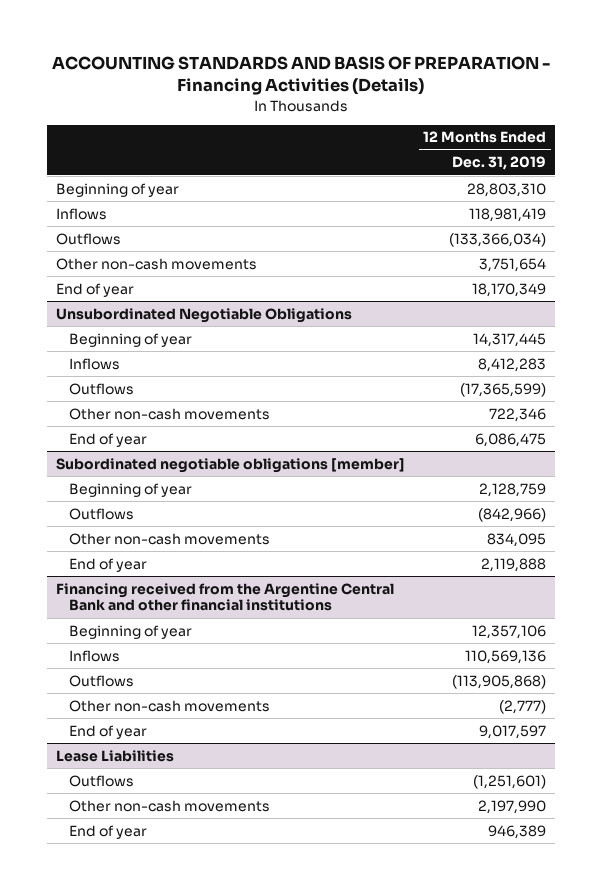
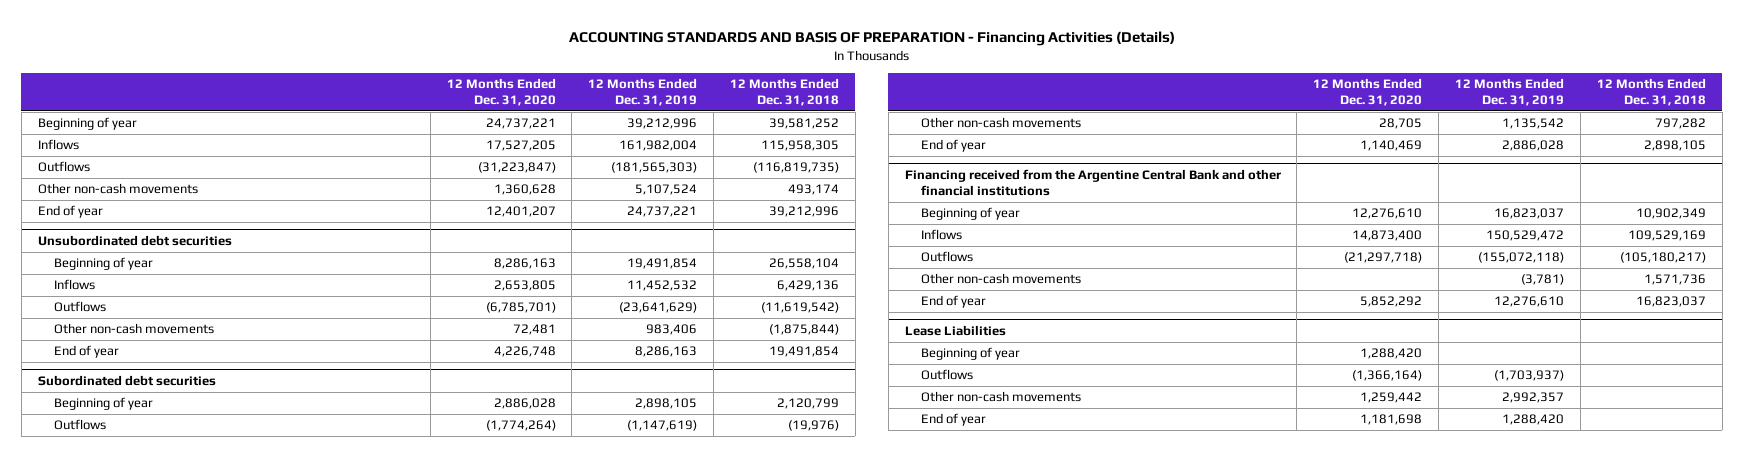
- | 12 Months Ended Dec. 31, 2019
+ | 12 Months Ended Dec. 31, 2020 | 12 Months Ended Dec. 31, 2019 | 12 Months Ended Dec. 31, 2018
- Beginning of year | 28,803,310
- Inflows | 118,981,419
- Outflows | (133,366,034)
- Other non-cash movements | 3,751,654
- End of year | 18,170,349
- Unsubordinated Negotiable Obligations
- Beginning of year | 14,317,445
- Inflows | 8,412,283
- Outflows | (17,365,599)
- Other non-cash movements | 722,346
- End of year | 6,086,475
- Subordinated negotiable obligations [member]
- Beginning of year | 2,128,759
- Outflows | (842,966)
- Other non-cash movements | 834,095
- End of year | 2,119,888
+ Beginning of year | 24,737,221 | 39,212,996 | 39,581,252
+ Inflows | 17,527,205 | 161,982,004 | 115,958,305
+ Outflows | (31,223,847) | (181,565,303) | (116,819,735)
+ Other non-cash movements | 1,360,628 | 5,107,524 | 493,174
+ End of year | 12,401,207 | 24,737,221 | 39,212,996
+ Unsubordinated debt securities
+ Beginning of year | 8,286,163 | 19,491,854 | 26,558,104
+ Inflows | 2,653,805 | 11,452,532 | 6,429,136
+ Outflows | (6,785,701) | (23,641,629) | (11,619,542)
+ Other non-cash movements | 72,481 | 983,406 | (1,875,844)
+ End of year | 4,226,748 | 8,286,163 | 19,491,854
+ Subordinated debt securities
+ Beginning of year | 2,886,028 | 2,898,105 | 2,120,799
+ Outflows | (1,774,264) | (1,147,619) | (19,976)
+ Other non-cash movements | 28,705 | 1,135,542 | 797,282
+ End of year | 1,140,469 | 2,886,028 | 2,898,105
@ Financing received from the Argentine Central Bank and other financial institutions
- Beginning of year | 12,357,106
- Inflows | 110,569,136
- Outflows | (113,905,868)
- Other non-cash movements | (2,777)
- End of year | 9,017,597
+ Beginning of year | 12,276,610 | 16,823,037 | 10,902,349
+ Inflows | 14,873,400 | 150,529,472 | 109,529,169
+ Outflows | (21,297,718) | (155,072,118) | (105,180,217)
+ Other non-cash movements | | (3,781) | 1,571,736
+ End of year | 5,852,292 | 12,276,610 | 16,823,037
@ Lease Liabilities
- Outflows | (1,251,601)
- Other non-cash movements | 2,197,990
- End of year | 946,389
+ Beginning of year | 1,288,420 | |
+ Outflows | (1,366,164) | (1,703,937) |
+ Other non-cash movements | 1,259,442 | 2,992,357 |
+ End of year | 1,181,698 | 1,288,420 |

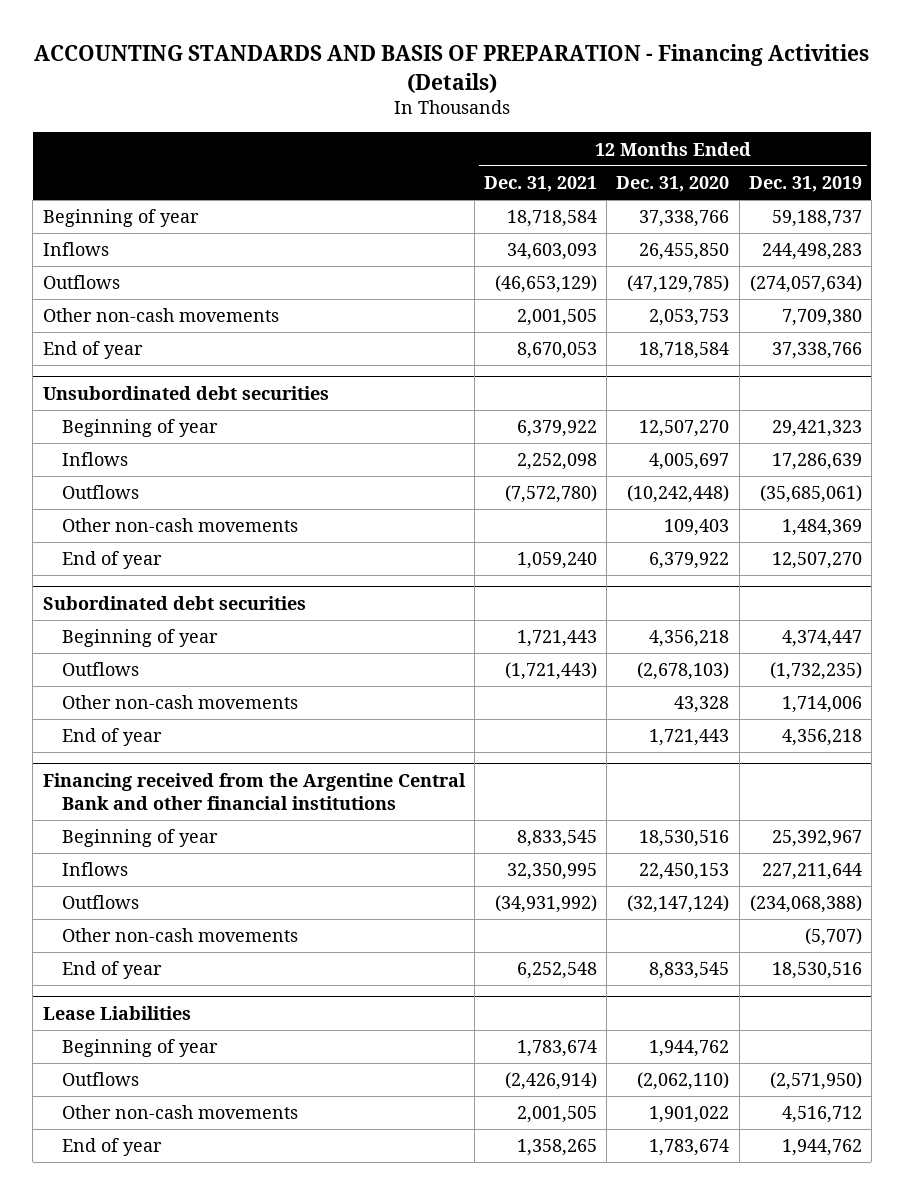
- | 12 Months Ended Dec. 31, 2020 | 12 Months Ended Dec. 31, 2019 | 12 Months Ended Dec. 31, 2018
+ | 12 Months Ended Dec. 31, 2021 | 12 Months Ended Dec. 31, 2020 | 12 Months Ended Dec. 31, 2019
- Beginning of year | 24,737,221 | 39,212,996 | 39,581,252
- Inflows | 17,527,205 | 161,982,004 | 115,958,305
- Outflows | (31,223,847) | (181,565,303) | (116,819,735)
- Other non-cash movements | 1,360,628 | 5,107,524 | 493,174
- End of year | 12,401,207 | 24,737,221 | 39,212,996
+ Beginning of year | 18,718,584 | 37,338,766 | 59,188,737
+ Inflows | 34,603,093 | 26,455,850 | 244,498,283
+ Outflows | (46,653,129) | (47,129,785) | (274,057,634)
+ Other non-cash movements | 2,001,505 | 2,053,753 | 7,709,380
+ End of year | 8,670,053 | 18,718,584 | 37,338,766
@ Unsubordinated debt securities
- Beginning of year | 8,286,163 | 19,491,854 | 26,558,104
- Inflows | 2,653,805 | 11,452,532 | 6,429,136
- Outflows | (6,785,701) | (23,641,629) | (11,619,542)
- Other non-cash movements | 72,481 | 983,406 | (1,875,844)
- End of year | 4,226,748 | 8,286,163 | 19,491,854
+ Beginning of year | 6,379,922 | 12,507,270 | 29,421,323
+ Inflows | 2,252,098 | 4,005,697 | 17,286,639
+ Outflows | (7,572,780) | (10,242,448) | (35,685,061)
+ Other non-cash movements | | 109,403 | 1,484,369
+ End of year | 1,059,240 | 6,379,922 | 12,507,270
@ Subordinated debt securities
- Beginning of year | 2,886,028 | 2,898,105 | 2,120,799
- Outflows | (1,774,264) | (1,147,619) | (19,976)
- Other non-cash movements | 28,705 | 1,135,542 | 797,282
- End of year | 1,140,469 | 2,886,028 | 2,898,105
+ Beginning of year | 1,721,443 | 4,356,218 | 4,374,447
+ Outflows | (1,721,443) | (2,678,103) | (1,732,235)
+ Other non-cash movements | | 43,328 | 1,714,006
+ End of year | | 1,721,443 | 4,356,218
@ Financing received from the Argentine Central Bank and other financial institutions
- Beginning of year | 12,276,610 | 16,823,037 | 10,902,349
- Inflows | 14,873,400 | 150,529,472 | 109,529,169
- Outflows | (21,297,718) | (155,072,118) | (105,180,217)
- Other non-cash movements | | (3,781) | 1,571,736
- End of year | 5,852,292 | 12,276,610 | 16,823,037
+ Beginning of year | 8,833,545 | 18,530,516 | 25,392,967
+ Inflows | 32,350,995 | 22,450,153 | 227,211,644
+ Outflows | (34,931,992) | (32,147,124) | (234,068,388)
+ Other non-cash movements | | | (5,707)
+ End of year | 6,252,548 | 8,833,545 | 18,530,516
@ Lease Liabilities
- Beginning of year | 1,288,420 | |
- Outflows | (1,366,164) | (1,703,937) |
- Other non-cash movements | 1,259,442 | 2,992,357 |
- End of year | 1,181,698 | 1,288,420 |
+ Beginning of year | 1,783,674 | 1,944,762 |
+ Outflows | (2,426,914) | (2,062,110) | (2,571,950)
+ Other non-cash movements | 2,001,505 | 1,901,022 | 4,516,712
+ End of year | 1,358,265 | 1,783,674 | 1,944,762

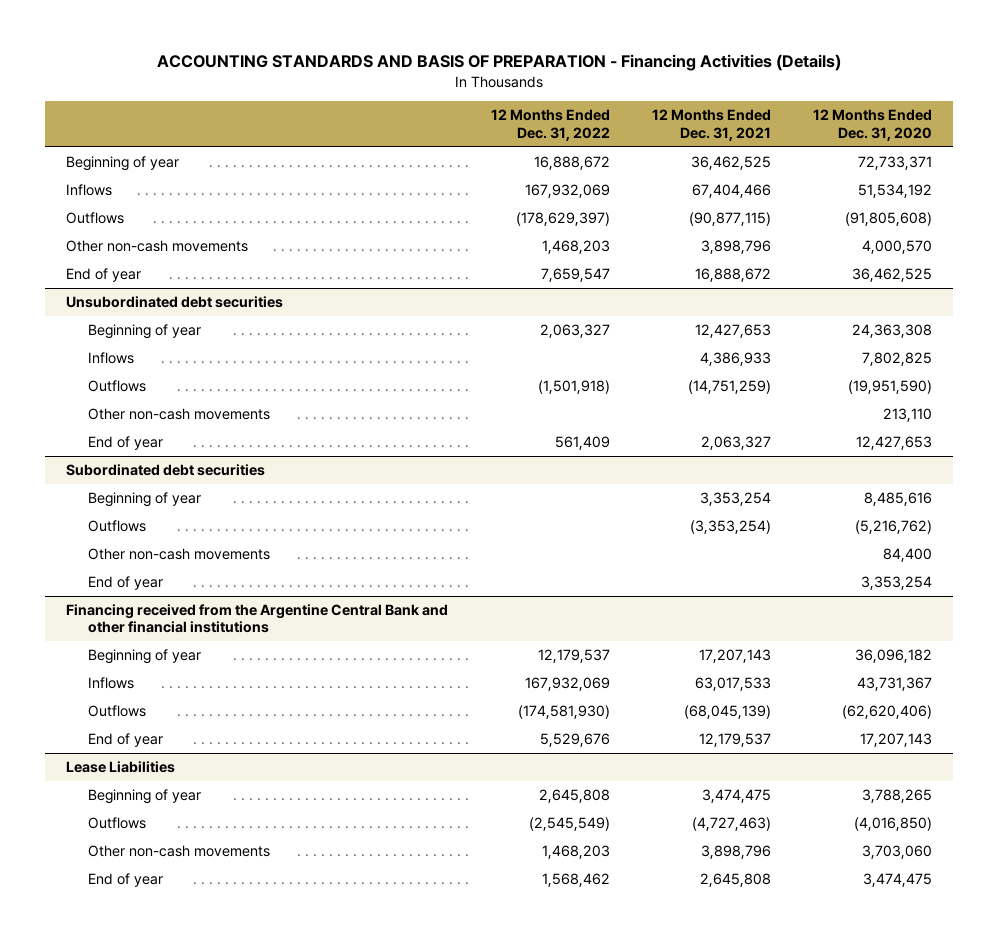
- | 12 Months Ended Dec. 31, 2021 | 12 Months Ended Dec. 31, 2020 | 12 Months Ended Dec. 31, 2019
+ | 12 Months Ended Dec. 31, 2022 | 12 Months Ended Dec. 31, 2021 | 12 Months Ended Dec. 31, 2020
- Beginning of year | 18,718,584 | 37,338,766 | 59,188,737
- Inflows | 34,603,093 | 26,455,850 | 244,498,283
- Outflows | (46,653,129) | (47,129,785) | (274,057,634)
- Other non-cash movements | 2,001,505 | 2,053,753 | 7,709,380
- End of year | 8,670,053 | 18,718,584 | 37,338,766
+ Beginning of year | 16,888,672 | 36,462,525 | 72,733,371
+ Inflows | 167,932,069 | 67,404,466 | 51,534,192
+ Outflows | (178,629,397) | (90,877,115) | (91,805,608)
+ Other non-cash movements | 1,468,203 | 3,898,796 | 4,000,570
+ End of year | 7,659,547 | 16,888,672 | 36,462,525
@ Unsubordinated debt securities
- Beginning of year | 6,379,922 | 12,507,270 | 29,421,323
- Inflows | 2,252,098 | 4,005,697 | 17,286,639
- Outflows | (7,572,780) | (10,242,448) | (35,685,061)
- Other non-cash movements | | 109,403 | 1,484,369
- End of year | 1,059,240 | 6,379,922 | 12,507,270
+ Beginning of year | 2,063,327 | 12,427,653 | 24,363,308
+ Inflows | | 4,386,933 | 7,802,825
+ Outflows | (1,501,918) | (14,751,259) | (19,951,590)
+ Other non-cash movements | | | 213,110
+ End of year | 561,409 | 2,063,327 | 12,427,653
@ Subordinated debt securities
- Beginning of year | 1,721,443 | 4,356,218 | 4,374,447
- Outflows | (1,721,443) | (2,678,103) | (1,732,235)
- Other non-cash movements | | 43,328 | 1,714,006
- End of year | | 1,721,443 | 4,356,218
+ Beginning of year | | 3,353,254 | 8,485,616
+ Outflows | | (3,353,254) | (5,216,762)
+ Other non-cash movements | | | 84,400
+ End of year | | | 3,353,254
@ Financing received from the Argentine Central Bank and other financial institutions
- Beginning of year | 8,833,545 | 18,530,516 | 25,392,967
- Inflows | 32,350,995 | 22,450,153 | 227,211,644
- Outflows | (34,931,992) | (32,147,124) | (234,068,388)
- Other non-cash movements | | | (5,707)
- End of year | 6,252,548 | 8,833,545 | 18,530,516
+ Beginning of year | 12,179,537 | 17,207,143 | 36,096,182
+ Inflows | 167,932,069 | 63,017,533 | 43,731,367
+ Outflows | (174,581,930) | (68,045,139) | (62,620,406)
+ End of year | 5,529,676 | 12,179,537 | 17,207,143
@ Lease Liabilities
- Beginning of year | 1,783,674 | 1,944,762 |
- Outflows | (2,426,914) | (2,062,110) | (2,571,950)
- Other non-cash movements | 2,001,505 | 1,901,022 | 4,516,712
- End of year | 1,358,265 | 1,783,674 | 1,944,762
+ Beginning of year | 2,645,808 | 3,474,475 | 3,788,265
+ Outflows | (2,545,549) | (4,727,463) | (4,016,850)
+ Other non-cash movements | 1,468,203 | 3,898,796 | 3,703,060
+ End of year | 1,568,462 | 2,645,808 | 3,474,475

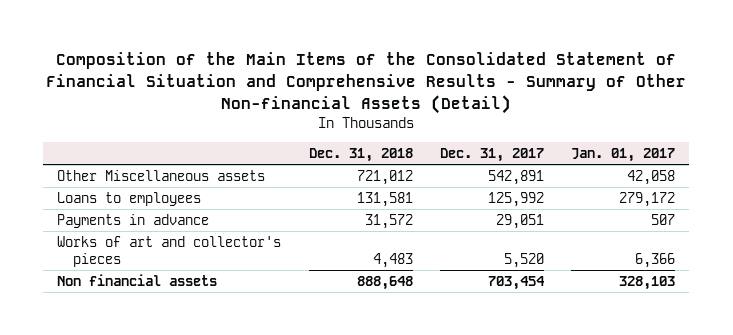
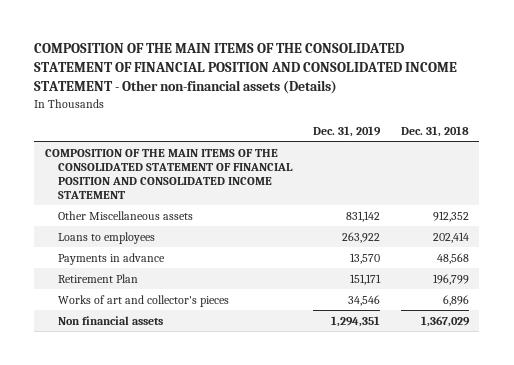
- Composition of the Main Items of the Consolidated Statement of Financial Situation and Comprehensive Results - Summary of Other Non-financial Assets (Detail)
+ COMPOSITION OF THE MAIN ITEMS OF THE CONSOLIDATED STATEMENT OF FINANCIAL POSITION AND CONSOLIDATED INCOME STATEMENT - Other non-financial assets (Details)
- | Dec. 31, 2018 | Dec. 31, 2017 | Jan. 01, 2017
+ | Dec. 31, 2019 | Dec. 31, 2018
- Other Miscellaneous assets | 721,012 | 542,891 | 42,058
- Loans to employees | 131,581 | 125,992 | 279,172
- Payments in advance | 31,572 | 29,051 | 507
- Works of art and collector's pieces | 4,483 | 5,520 | 6,366
- Non financial assets | 888,648 | 703,454 | 328,103
+ COMPOSITION OF THE MAIN ITEMS OF THE CONSOLIDATED STATEMENT OF FINANCIAL POSITION AND CONSOLIDATED INCOME STATEMENT
+ Other Miscellaneous assets | 831,142 | 912,352
+ Loans to employees | 263,922 | 202,414
+ Payments in advance | 13,570 | 48,568
+ Retirement Plan | 151,171 | 196,799
+ Works of art and collector's pieces | 34,546 | 6,896
+ Non financial assets | 1,294,351 | 1,367,029

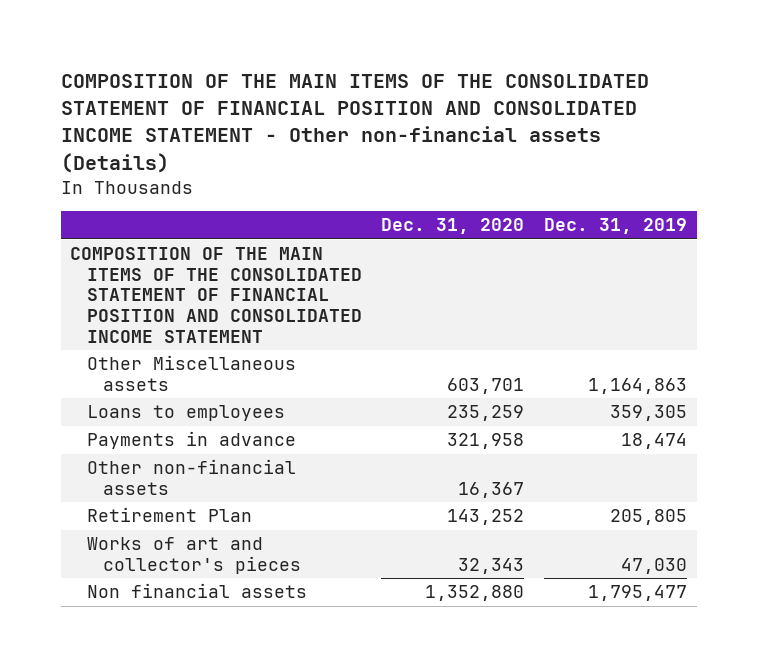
- | Dec. 31, 2019 | Dec. 31, 2018
+ | Dec. 31, 2020 | Dec. 31, 2019
- Other Miscellaneous assets | 831,142 | 912,352
- Loans to employees | 263,922 | 202,414
- Payments in advance | 13,570 | 48,568
- Retirement Plan | 151,171 | 196,799
- Works of art and collector's pieces | 34,546 | 6,896
- Non financial assets | 1,294,351 | 1,367,029
+ Other Miscellaneous assets | 603,701 | 1,164,863
+ Loans to employees | 235,259 | 359,305
+ Payments in advance | 321,958 | 18,474
+ Other non-financial assets | 16,367 |
+ Retirement Plan | 143,252 | 205,805
+ Works of art and collector's pieces | 32,343 | 47,030
+ Non financial assets | 1,352,880 | 1,795,477

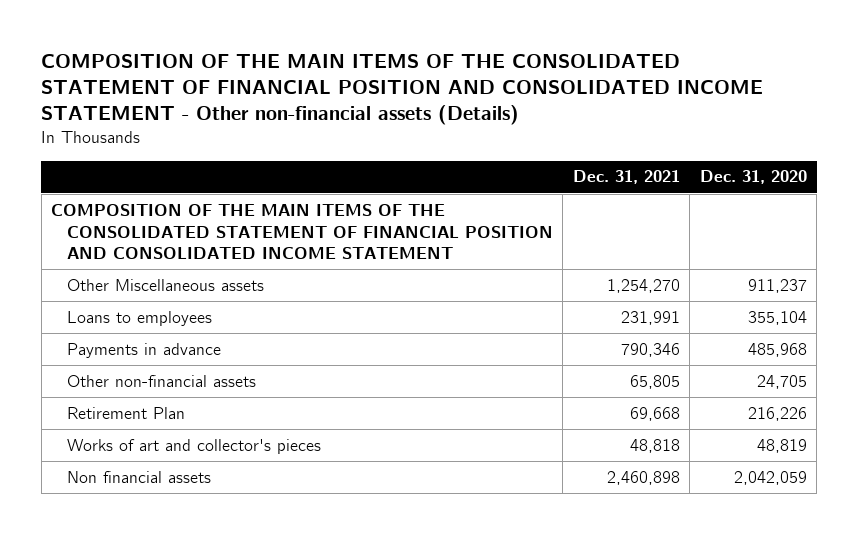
- | Dec. 31, 2020 | Dec. 31, 2019
+ | Dec. 31, 2021 | Dec. 31, 2020
- Other Miscellaneous assets | 603,701 | 1,164,863
- Loans to employees | 235,259 | 359,305
- Payments in advance | 321,958 | 18,474
- Other non-financial assets | 16,367 |
- Retirement Plan | 143,252 | 205,805
- Works of art and collector's pieces | 32,343 | 47,030
- Non financial assets | 1,352,880 | 1,795,477
+ Other Miscellaneous assets | 1,254,270 | 911,237
+ Loans to employees | 231,991 | 355,104
+ Payments in advance | 790,346 | 485,968
+ Other non-financial assets | 65,805 | 24,705
+ Retirement Plan | 69,668 | 216,226
+ Works of art and collector's pieces | 48,818 | 48,819
+ Non financial assets | 2,460,898 | 2,042,059

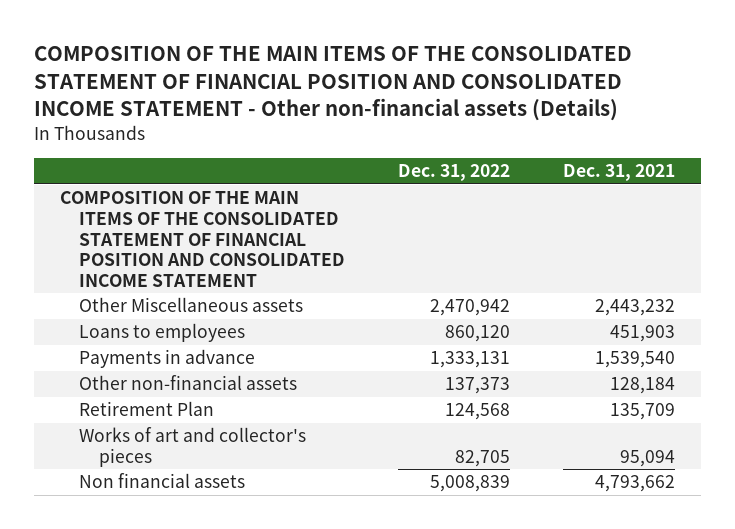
- | Dec. 31, 2021 | Dec. 31, 2020
+ | Dec. 31, 2022 | Dec. 31, 2021
- Other Miscellaneous assets | 1,254,270 | 911,237
- Loans to employees | 231,991 | 355,104
- Payments in advance | 790,346 | 485,968
- Other non-financial assets | 65,805 | 24,705
- Retirement Plan | 69,668 | 216,226
- Works of art and collector's pieces | 48,818 | 48,819
- Non financial assets | 2,460,898 | 2,042,059
+ Other Miscellaneous assets | 2,470,942 | 2,443,232
+ Loans to employees | 860,120 | 451,903
+ Payments in advance | 1,333,131 | 1,539,540
+ Other non-financial assets | 137,373 | 128,184
+ Retirement Plan | 124,568 | 135,709
+ Works of art and collector's pieces | 82,705 | 95,094
+ Non financial assets | 5,008,839 | 4,793,662

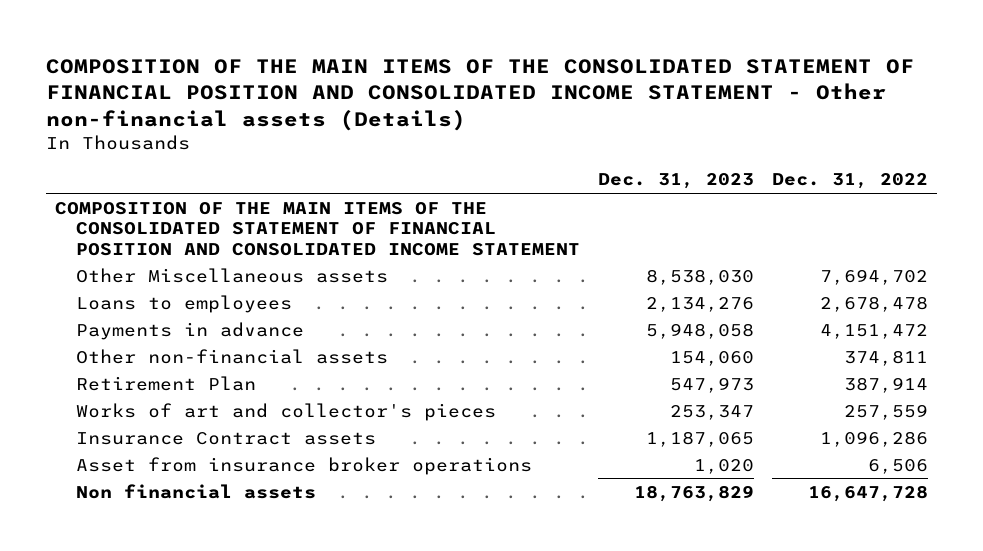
- | Dec. 31, 2022 | Dec. 31, 2021
+ | Dec. 31, 2023 | Dec. 31, 2022
- Other Miscellaneous assets | 2,470,942 | 2,443,232
- Loans to employees | 860,120 | 451,903
- Payments in advance | 1,333,131 | 1,539,540
- Other non-financial assets | 137,373 | 128,184
- Retirement Plan | 124,568 | 135,709
- Works of art and collector's pieces | 82,705 | 95,094
- Non financial assets | 5,008,839 | 4,793,662
+ Other Miscellaneous assets | 8,538,030 | 7,694,702
+ Loans to employees | 2,134,276 | 2,678,478
+ Payments in advance | 5,948,058 | 4,151,472
+ Other non-financial assets | 154,060 | 374,811
+ Retirement Plan | 547,973 | 387,914
+ Works of art and collector's pieces | 253,347 | 257,559
+ Insurance Contract assets | 1,187,065 | 1,096,286
+ Asset from insurance broker operations | 1,020 | 6,506
+ Non financial assets | 18,763,829 | 16,647,728

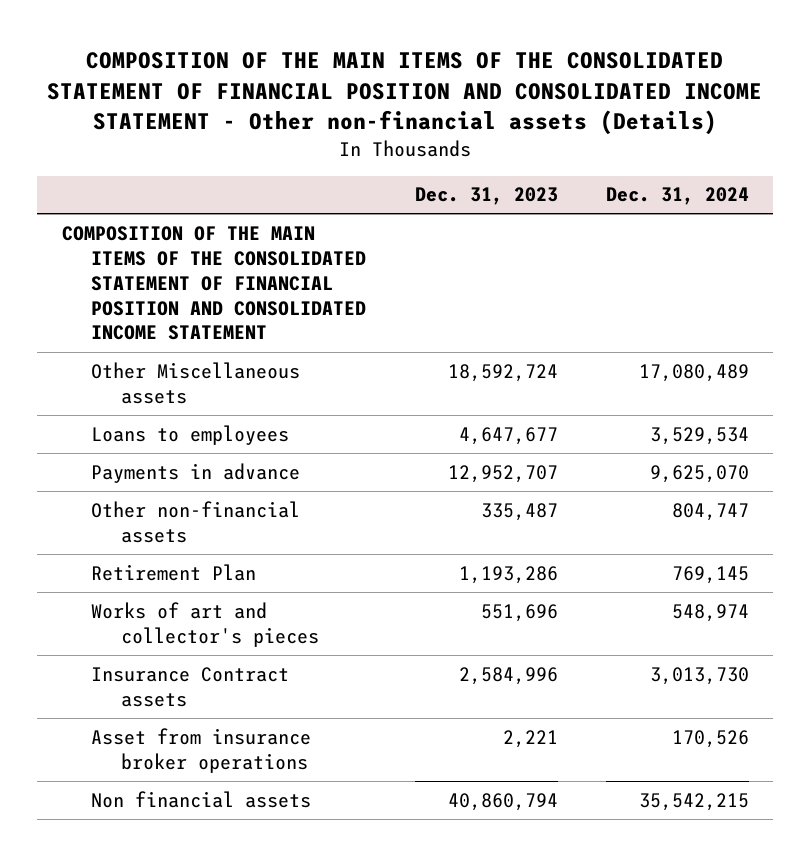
- | Dec. 31, 2023 | Dec. 31, 2022
+ | Dec. 31, 2023 | Dec. 31, 2024
- Other Miscellaneous assets | 8,538,030 | 7,694,702
- Loans to employees | 2,134,276 | 2,678,478
- Payments in advance | 5,948,058 | 4,151,472
- Other non-financial assets | 154,060 | 374,811
- Retirement Plan | 547,973 | 387,914
- Works of art and collector's pieces | 253,347 | 257,559
- Insurance Contract assets | 1,187,065 | 1,096,286
- Asset from insurance broker operations | 1,020 | 6,506
- Non financial assets | 18,763,829 | 16,647,728
+ Other Miscellaneous assets | 18,592,724 | 17,080,489
+ Loans to employees | 4,647,677 | 3,529,534
+ Payments in advance | 12,952,707 | 9,625,070
+ Other non-financial assets | 335,487 | 804,747
+ Retirement Plan | 1,193,286 | 769,145
+ Works of art and collector's pieces | 551,696 | 548,974
+ Insurance Contract assets | 2,584,996 | 3,013,730
+ Asset from insurance broker operations | 2,221 | 170,526
+ Non financial assets | 40,860,794 | 35,542,215

